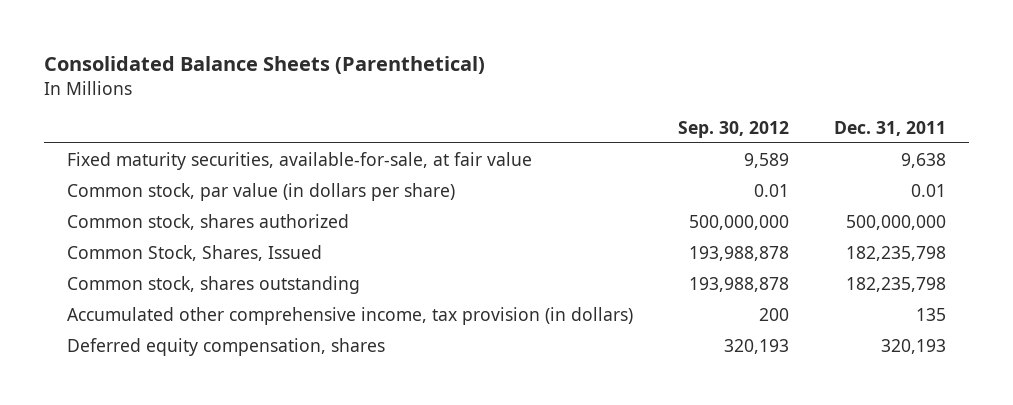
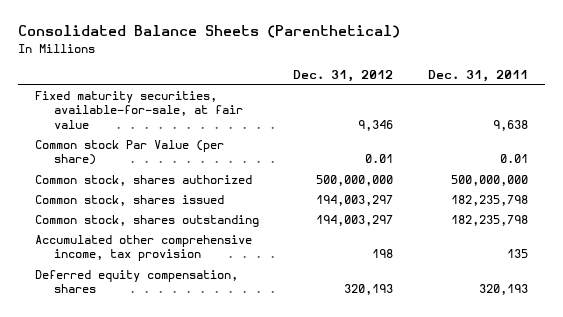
- | Sep. 30, 2012 | Dec. 31, 2011
+ | Dec. 31, 2012 | Dec. 31, 2011
- Common stock, par value (in dollars per share) | 0.01 | 0.01
+ Common stock Par Value (per share) | 0.01 | 0.01
- Common Stock, Shares, Issued | 193,988,878 | 182,235,798
+ Common stock, shares issued | 194,003,297 | 182,235,798
- Accumulated other comprehensive income, tax provision (in dollars) | 200 | 135
+ Accumulated other comprehensive income, tax provision | 198 | 135

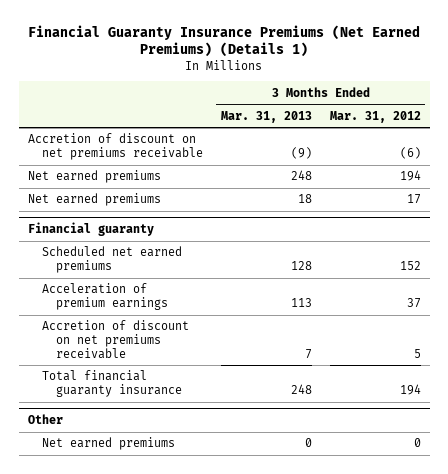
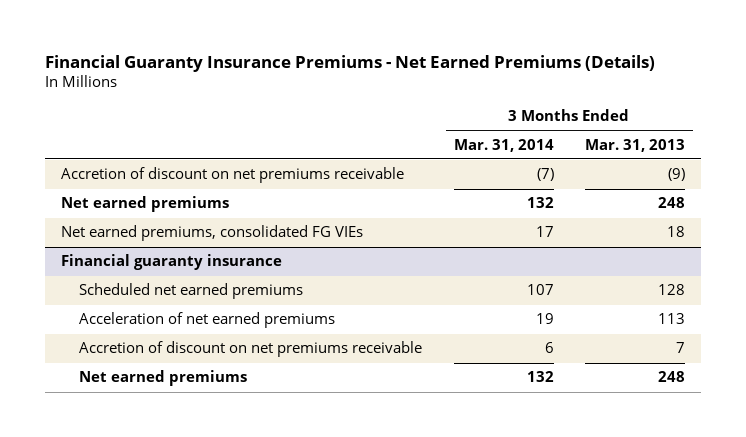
- Financial Guaranty Insurance Premiums (Net Earned Premiums) (Details 1)
+ Financial Guaranty Insurance Premiums - Net Earned Premiums (Details)
- | 3 Months Ended Mar. 31, 2013 | 3 Months Ended Mar. 31, 2012
+ | 3 Months Ended Mar. 31, 2014 | 3 Months Ended Mar. 31, 2013
- Net earned premiums | 18 | 17
- Financial guaranty
+ Net earned premiums, consolidated FG VIEs | 17 | 18
+ Financial guaranty insurance
- Acceleration of premium earnings | 113 | 37
+ Acceleration of net earned premiums | 19 | 113
- Total financial guaranty insurance | 248 | 194
- Other
- Net earned premiums | 0 | 0
+ Net earned premiums | 132 | 248

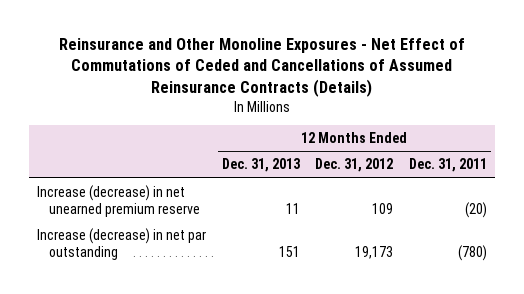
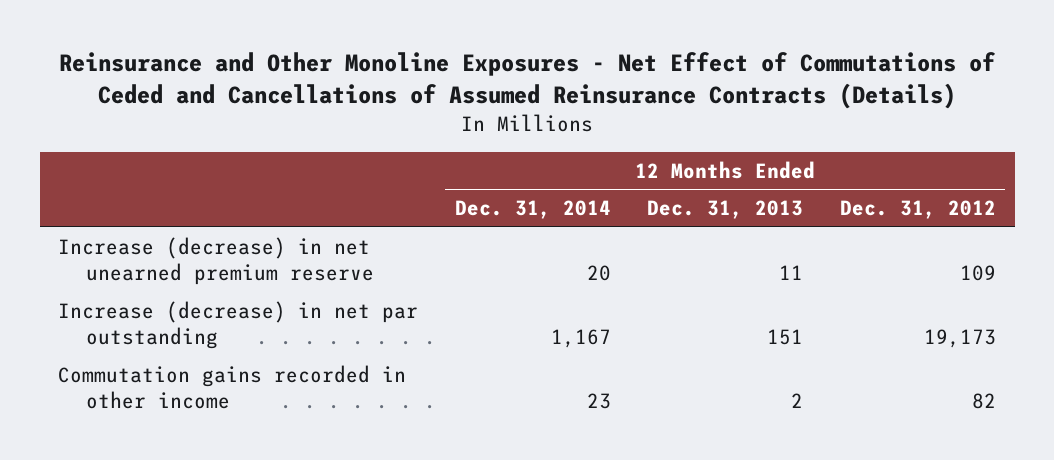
- | 12 Months Ended Dec. 31, 2013 | 12 Months Ended Dec. 31, 2012 | 12 Months Ended Dec. 31, 2011
+ | 12 Months Ended Dec. 31, 2014 | 12 Months Ended Dec. 31, 2013 | 12 Months Ended Dec. 31, 2012
+ Commutation gains recorded in other income | 23 | 2 | 82

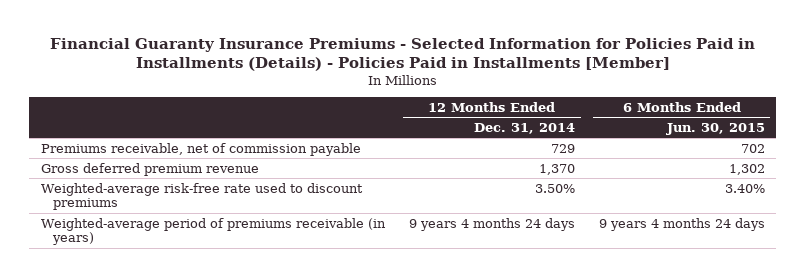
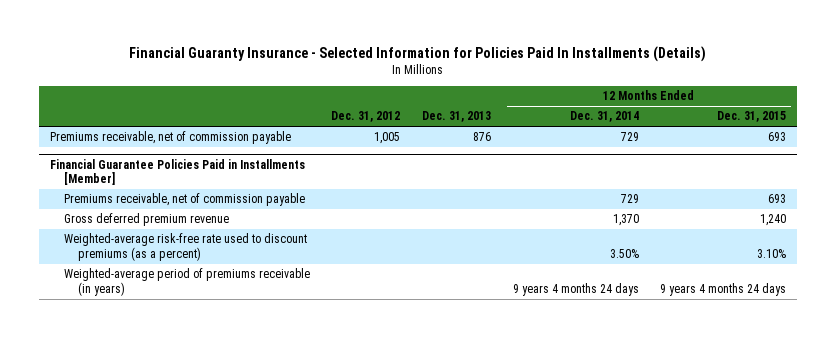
- Financial Guaranty Insurance Premiums - Selected Information for Policies Paid in Installments (Details) - Policies Paid in Installments [Member]
+ Financial Guaranty Insurance - Selected Information for Policies Paid In Installments (Details)
- | 12 Months Ended Dec. 31, 2014 | 6 Months Ended Jun. 30, 2015
+ | Dec. 31, 2012 | Dec. 31, 2013 | 12 Months Ended Dec. 31, 2014 | 12 Months Ended Dec. 31, 2015
+ Financial Guarantee Policies Paid in Installments [Member]
+ Premiums receivable, net of commission payable | | | 729 | 693
- Weighted-average risk-free rate used to discount premiums | 3.50% | 3.40%
+ Weighted-average risk-free rate used to discount premiums (as a percent) | | | 3.50% | 3.10%

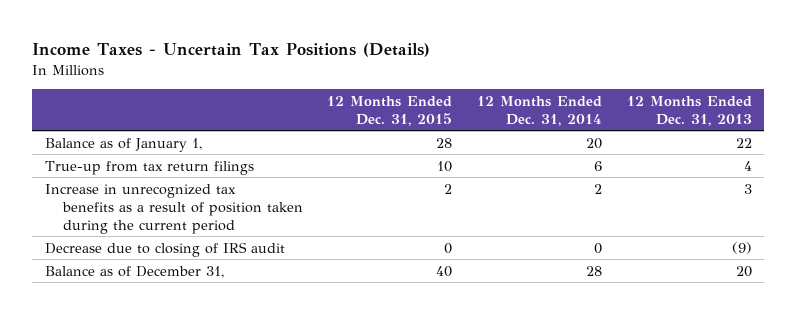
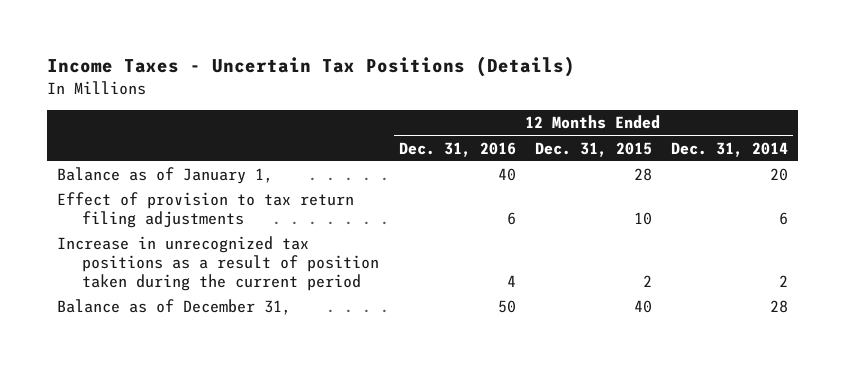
- | 12 Months Ended Dec. 31, 2015 | 12 Months Ended Dec. 31, 2014 | 12 Months Ended Dec. 31, 2013
+ | 12 Months Ended Dec. 31, 2016 | 12 Months Ended Dec. 31, 2015 | 12 Months Ended Dec. 31, 2014
- True-up from tax return filings | 10 | 6 | 4
- Increase in unrecognized tax benefits as a result of position taken during the current period | 2 | 2 | 3
- Decrease due to closing of IRS audit | 0 | 0 | (9)
+ Effect of provision to tax return filing adjustments | 6 | 10 | 6
+ Increase in unrecognized tax positions as a result of position taken during the current period | 4 | 2 | 2

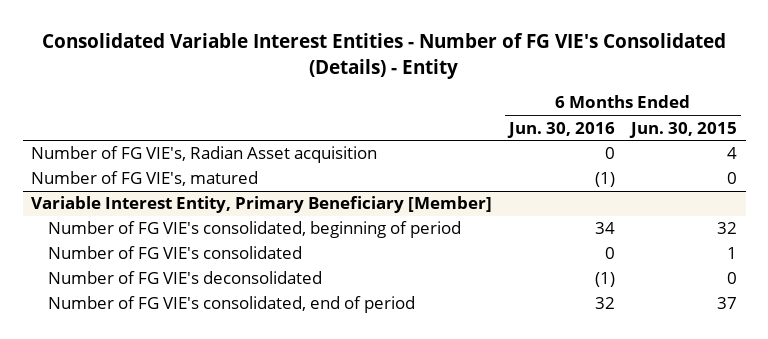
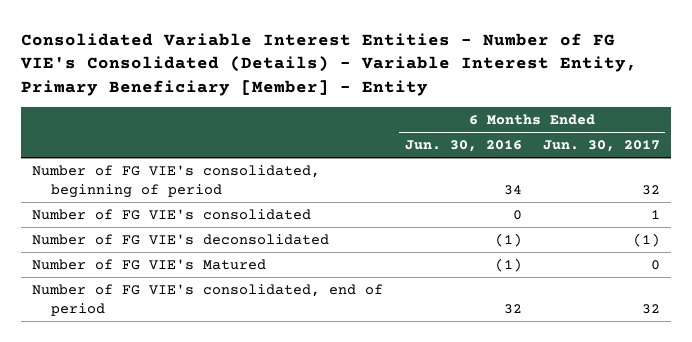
- Consolidated Variable Interest Entities - Number of FG VIE's Consolidated (Details) - Entity
+ Consolidated Variable Interest Entities - Number of FG VIE's Consolidated (Details) - Variable Interest Entity, Primary Beneficiary [Member] - Entity
- | 6 Months Ended Jun. 30, 2016 | 6 Months Ended Jun. 30, 2015
+ | 6 Months Ended Jun. 30, 2016 | 6 Months Ended Jun. 30, 2017
- Number of FG VIE's, Radian Asset acquisition | 0 | 4
- Number of FG VIE's, matured | (1) | 0
- Variable Interest Entity, Primary Beneficiary [Member]
+ Number of FG VIE's Matured | (1) | 0

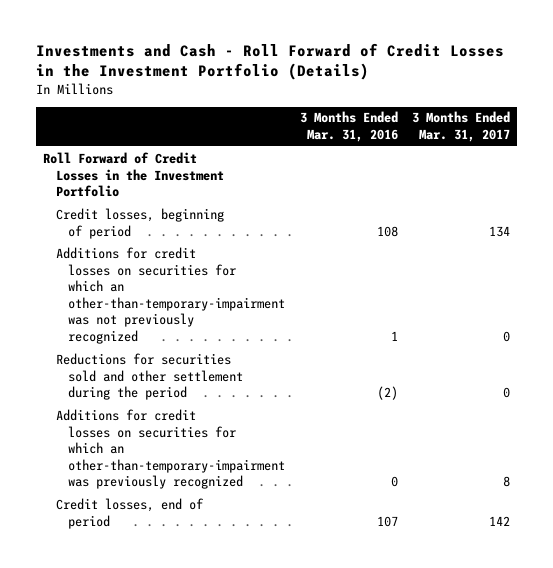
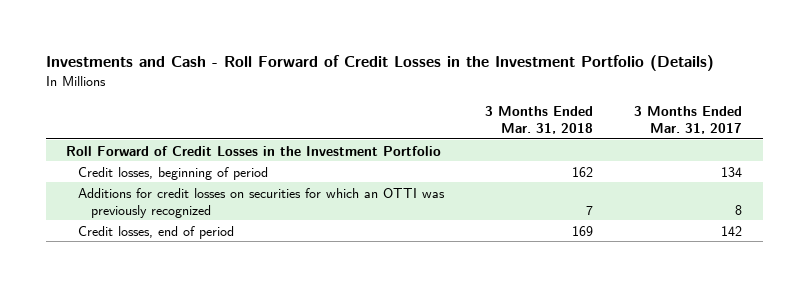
- | 3 Months Ended Mar. 31, 2016 | 3 Months Ended Mar. 31, 2017
+ | 3 Months Ended Mar. 31, 2018 | 3 Months Ended Mar. 31, 2017
- Additions for credit losses on securities for which an other-than-temporary-impairment was not previously recognized | 1 | 0
- Reductions for securities sold and other settlement during the period | (2) | 0
- Additions for credit losses on securities for which an other-than-temporary-impairment was previously recognized | 0 | 8
+ Additions for credit losses on securities for which an OTTI was previously recognized | 7 | 8

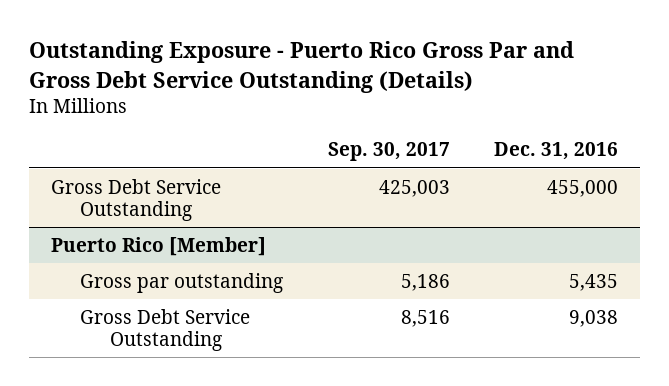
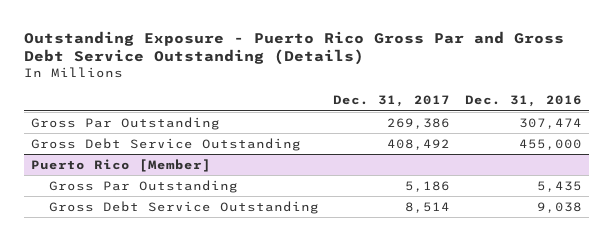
- | Sep. 30, 2017 | Dec. 31, 2016
+ | Dec. 31, 2017 | Dec. 31, 2016
+ Gross Par Outstanding | 269,386 | 307,474
@ Puerto Rico [Member]
- Gross par outstanding | 5,186 | 5,435
+ Gross Par Outstanding | 5,186 | 5,435

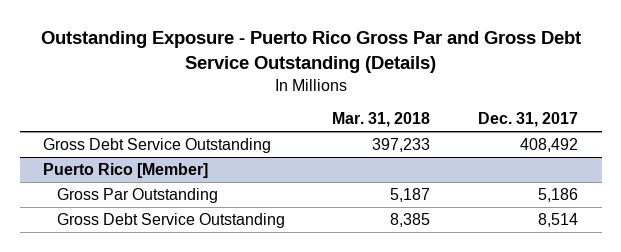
- | Dec. 31, 2017 | Dec. 31, 2016
+ | Mar. 31, 2018 | Dec. 31, 2017
- Gross Par Outstanding | 269,386 | 307,474

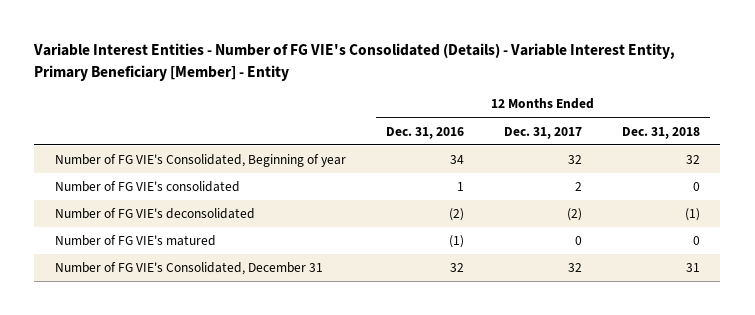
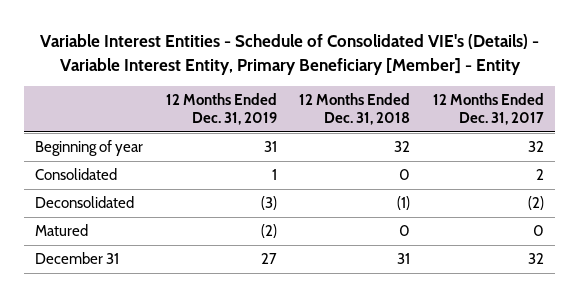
- Variable Interest Entities - Number of FG VIE's Consolidated (Details) - Variable Interest Entity, Primary Beneficiary [Member] - Entity
+ Variable Interest Entities - Schedule of Consolidated VIE's (Details) - Variable Interest Entity, Primary Beneficiary [Member] - Entity
- | 12 Months Ended Dec. 31, 2016 | 12 Months Ended Dec. 31, 2017 | 12 Months Ended Dec. 31, 2018
+ | 12 Months Ended Dec. 31, 2019 | 12 Months Ended Dec. 31, 2018 | 12 Months Ended Dec. 31, 2017
- Number of FG VIE's Consolidated, Beginning of year | 34 | 32 | 32
- Number of FG VIE's consolidated | 1 | 2 | 0
- Number of FG VIE's deconsolidated | (2) | (2) | (1)
- Number of FG VIE's matured | (1) | 0 | 0
- Number of FG VIE's Consolidated, December 31 | 32 | 32 | 31
+ Beginning of year | 31 | 32 | 32
+ Consolidated | 1 | 0 | 2
+ Deconsolidated | (3) | (1) | (2)
+ Matured | (2) | 0 | 0
+ December 31 | 27 | 31 | 32

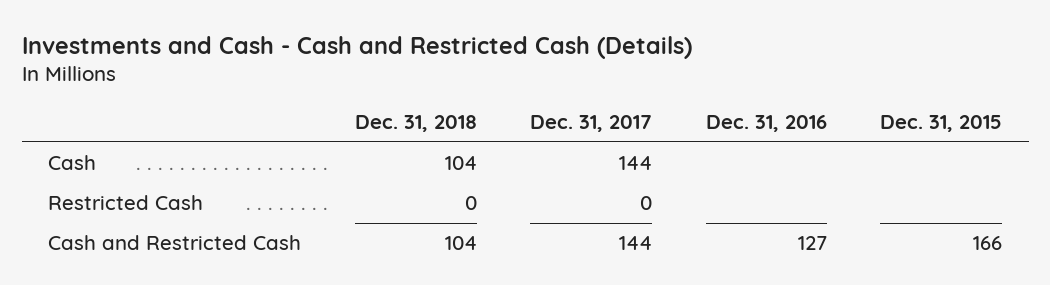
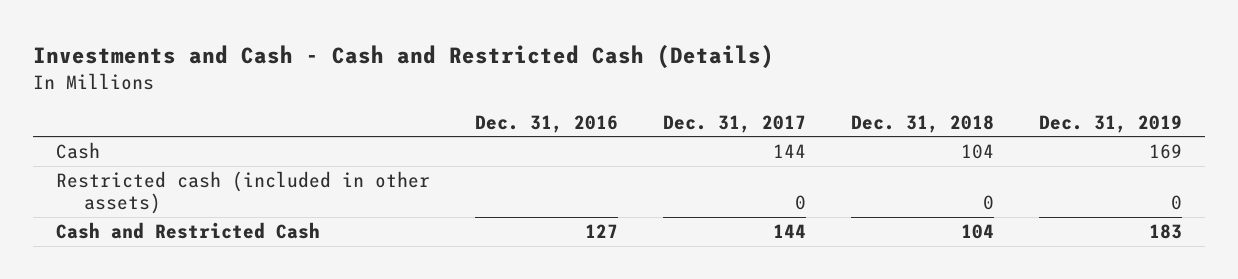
- | Dec. 31, 2018 | Dec. 31, 2017 | Dec. 31, 2016 | Dec. 31, 2015
+ | Dec. 31, 2016 | Dec. 31, 2017 | Dec. 31, 2018 | Dec. 31, 2019
- Restricted Cash | 0 | 0 | |
+ Restricted cash (included in other assets) | | 0 | 0 | 0

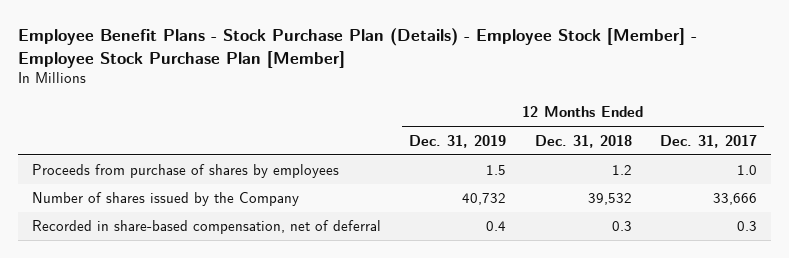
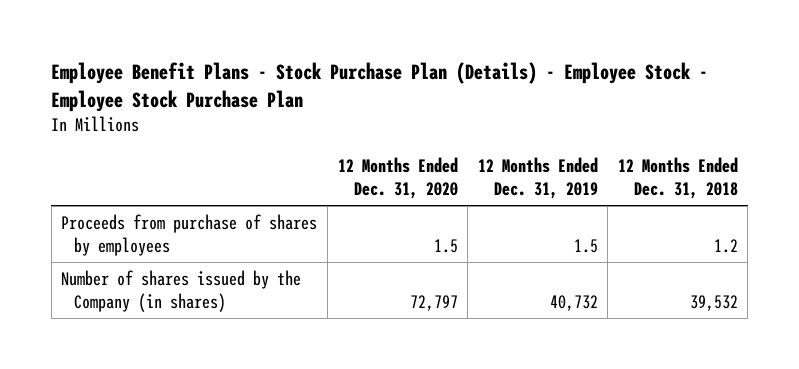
- Employee Benefit Plans - Stock Purchase Plan (Details) - Employee Stock [Member] - Employee Stock Purchase Plan [Member]
+ Employee Benefit Plans - Stock Purchase Plan (Details) - Employee Stock - Employee Stock Purchase Plan
- | 12 Months Ended Dec. 31, 2019 | 12 Months Ended Dec. 31, 2018 | 12 Months Ended Dec. 31, 2017
+ | 12 Months Ended Dec. 31, 2020 | 12 Months Ended Dec. 31, 2019 | 12 Months Ended Dec. 31, 2018
- Number of shares issued by the Company | 40,732 | 39,532 | 33,666
- Recorded in share-based compensation, net of deferral | 0.4 | 0.3 | 0.3
+ Number of shares issued by the Company (in shares) | 72,797 | 40,732 | 39,532

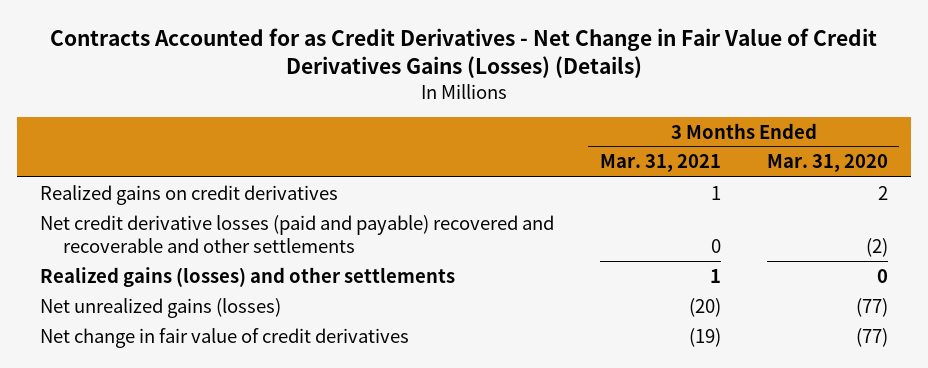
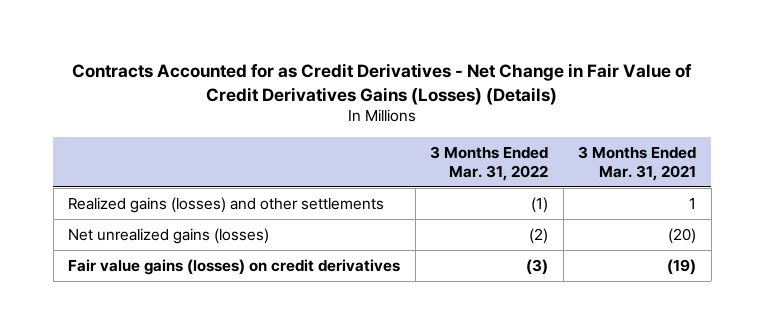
- | 3 Months Ended Mar. 31, 2021 | 3 Months Ended Mar. 31, 2020
+ | 3 Months Ended Mar. 31, 2022 | 3 Months Ended Mar. 31, 2021
- Realized gains on credit derivatives | 1 | 2
- Net credit derivative losses (paid and payable) recovered and recoverable and other settlements | 0 | (2)
- Net change in fair value of credit derivatives | (19) | (77)
+ Fair value gains (losses) on credit derivatives | (3) | (19)

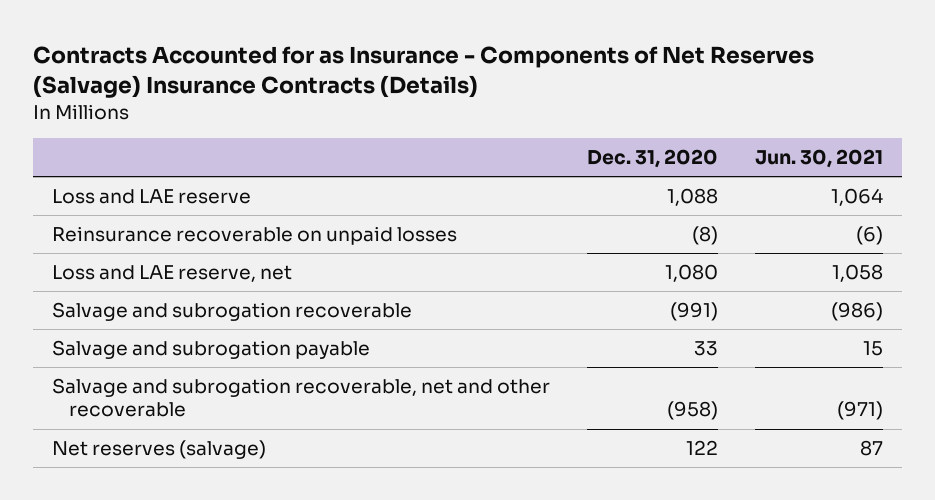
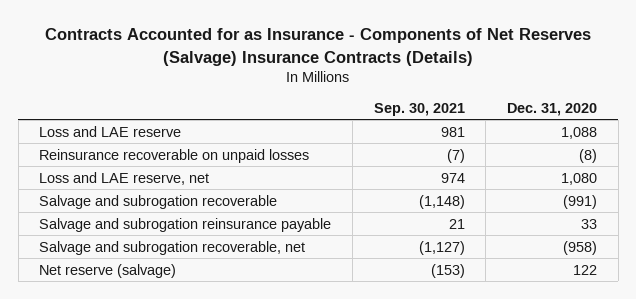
- | Dec. 31, 2020 | Jun. 30, 2021
+ | Sep. 30, 2021 | Dec. 31, 2020
- Salvage and subrogation payable | 33 | 15
- Salvage and subrogation recoverable, net and other recoverable | (958) | (971)
- Net reserves (salvage) | 122 | 87
+ Salvage and subrogation reinsurance payable | 21 | 33
+ Salvage and subrogation recoverable, net | (1,127) | (958)
+ Net reserve (salvage) | (153) | 122

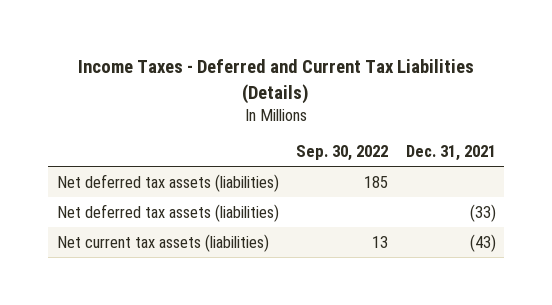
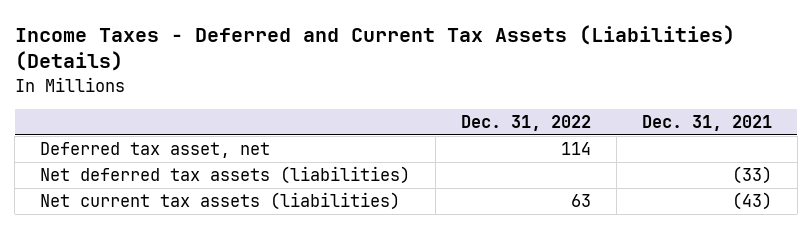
- Income Taxes - Deferred and Current Tax Liabilities (Details)
+ Income Taxes - Deferred and Current Tax Assets (Liabilities) (Details)
- | Sep. 30, 2022 | Dec. 31, 2021
+ | Dec. 31, 2022 | Dec. 31, 2021
- Net deferred tax assets (liabilities) | 185 |
+ Deferred tax asset, net | 114 |

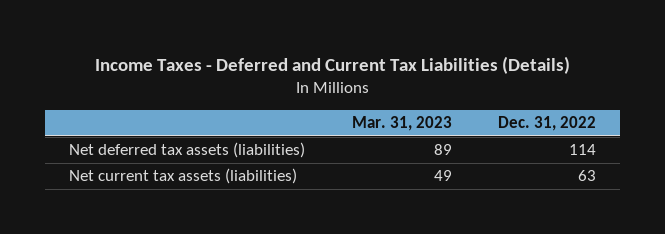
- Income Taxes - Deferred and Current Tax Assets (Liabilities) (Details)
+ Income Taxes - Deferred and Current Tax Liabilities (Details)
- | Dec. 31, 2022 | Dec. 31, 2021
+ | Mar. 31, 2023 | Dec. 31, 2022
- Deferred tax asset, net | 114 |
- Net deferred tax assets (liabilities) | | (33)
+ Net deferred tax assets (liabilities) | 89 | 114

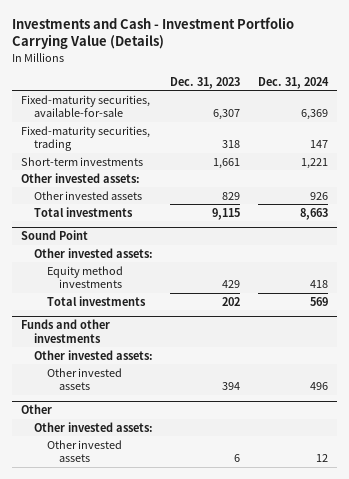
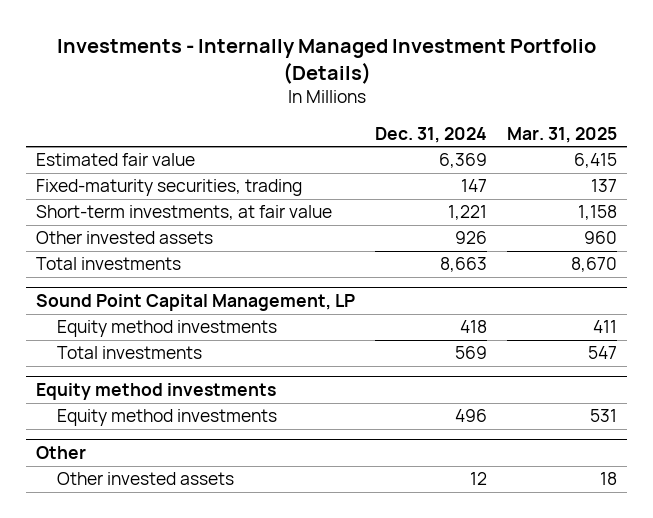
- Investments and Cash - Investment Portfolio Carrying Value (Details)
+ Investments - Internally Managed Investment Portfolio (Details)
- | Dec. 31, 2023 | Dec. 31, 2024
+ | Dec. 31, 2024 | Mar. 31, 2025
- Fixed-maturity securities, available-for-sale | 6,307 | 6,369
+ Estimated fair value | 6,369 | 6,415
- Short-term investments | 1,661 | 1,221
- Other invested assets:
+ Short-term investments, at fair value | 1,221 | 1,158
- Sound Point
- Other invested assets:
+ Sound Point Capital Management, LP
- Funds and other investments
- Other invested assets:
- Other invested assets | 394 | 496
+ Equity method investments
+ Equity method investments | 496 | 531
@ Other
- Other invested assets:

